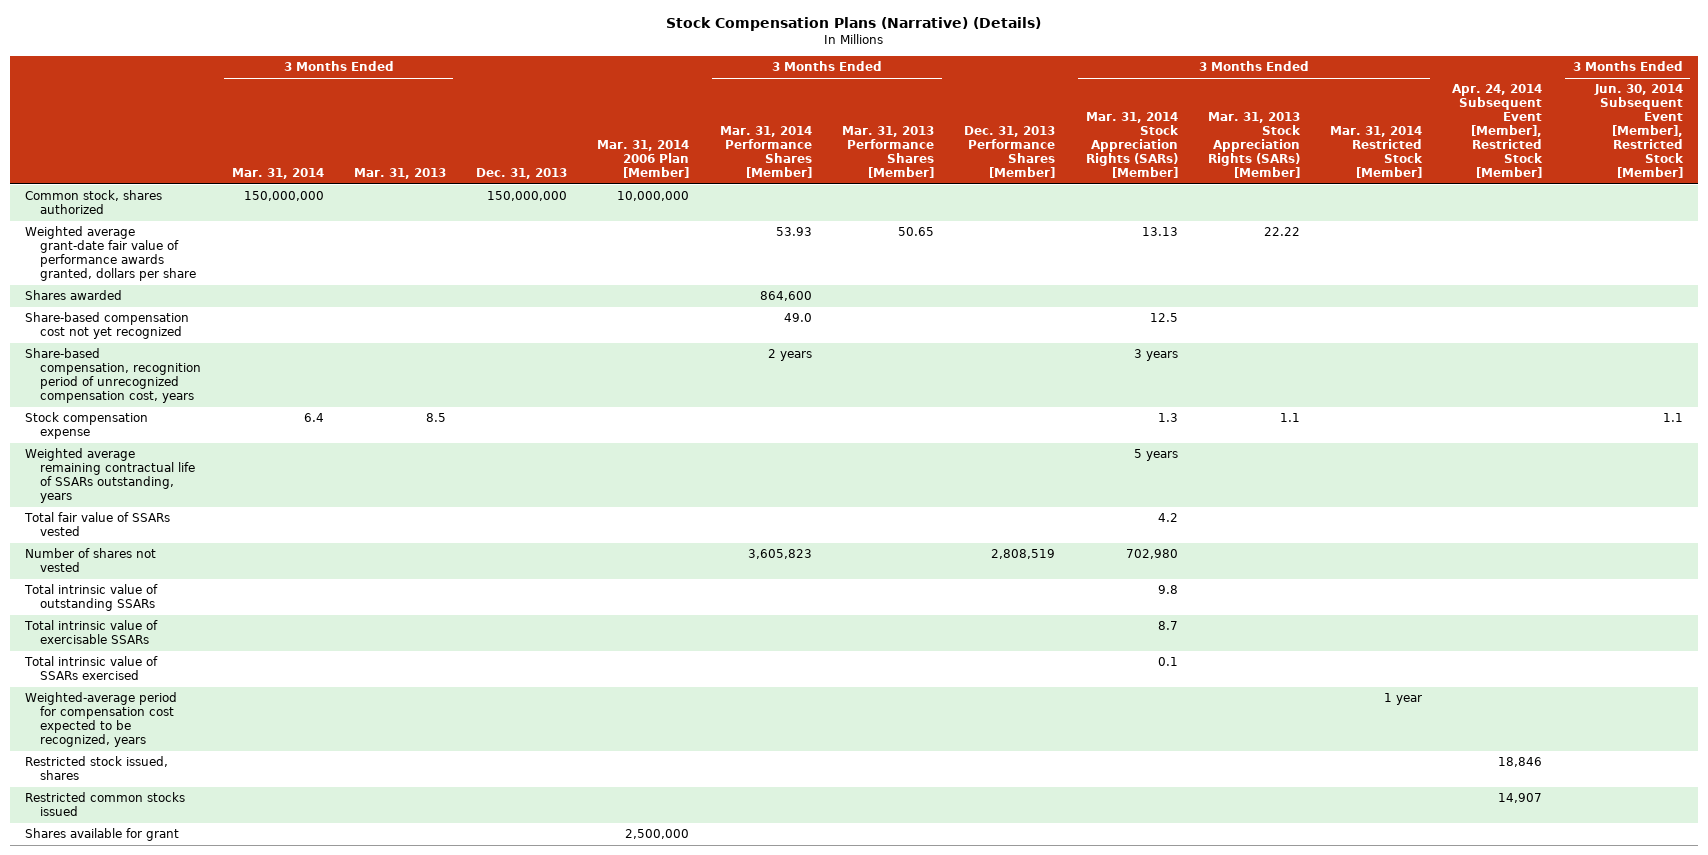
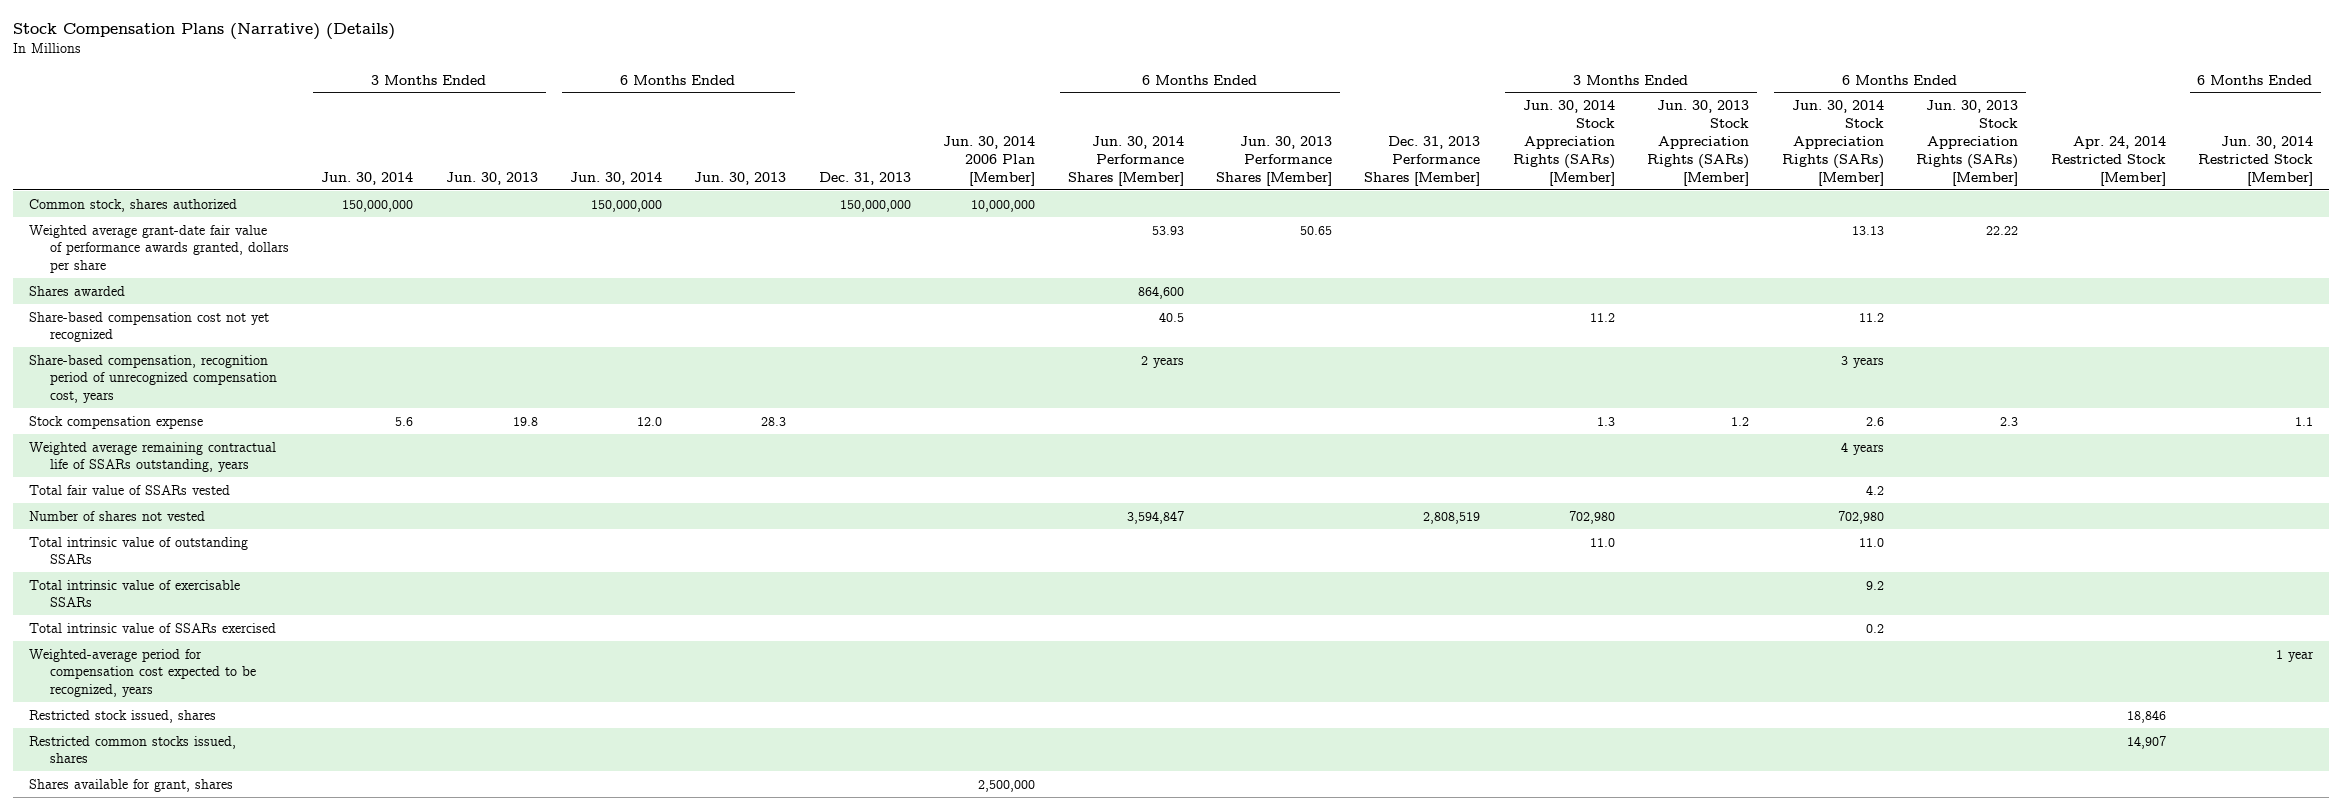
- | 3 Months Ended Mar. 31, 2014 | 3 Months Ended Mar. 31, 2013 | Dec. 31, 2013 | Mar. 31, 2014 2006 Plan [Member] | 3 Months Ended Mar. 31, 2014 Performance Shares [Member] | 3 Months Ended Mar. 31, 2013 Performance Shares [Member] | Dec. 31, 2013 Performance Shares [Member] | 3 Months Ended Mar. 31, 2014 Stock Appreciation Rights (SARs) [Member] | 3 Months Ended Mar. 31, 2013 Stock Appreciation Rights (SARs) [Member] | 3 Months Ended Mar. 31, 2014 Restricted Stock [Member] | Apr. 24, 2014 Subsequent Event [Member], Restricted Stock [Member] | 3 Months Ended Jun. 30, 2014 Subsequent Event [Member], Restricted Stock [Member]
+ | 3 Months Ended Jun. 30, 2014 | 3 Months Ended Jun. 30, 2013 | 6 Months Ended Jun. 30, 2014 | 6 Months Ended Jun. 30, 2013 | Dec. 31, 2013 | Jun. 30, 2014 2006 Plan [Member] | 6 Months Ended Jun. 30, 2014 Performance Shares [Member] | 6 Months Ended Jun. 30, 2013 Performance Shares [Member] | Dec. 31, 2013 Performance Shares [Member] | 3 Months Ended Jun. 30, 2014 Stock Appreciation Rights (SARs) [Member] | 3 Months Ended Jun. 30, 2013 Stock Appreciation Rights (SARs) [Member] | 6 Months Ended Jun. 30, 2014 Stock Appreciation Rights (SARs) [Member] | 6 Months Ended Jun. 30, 2013 Stock Appreciation Rights (SARs) [Member] | Apr. 24, 2014 Restricted Stock [Member] | 6 Months Ended Jun. 30, 2014 Restricted Stock [Member]
- Restricted common stocks issued | | | | | | | | | | | 14,907 |
- Shares available for grant | | | | 2,500,000 | | | | | | | |
+ Restricted common stocks issued, shares | | | | | | | | | | | | | | 14,907 |
+ Shares available for grant, shares | | | | | | 2,500,000 | | | | | | | | |

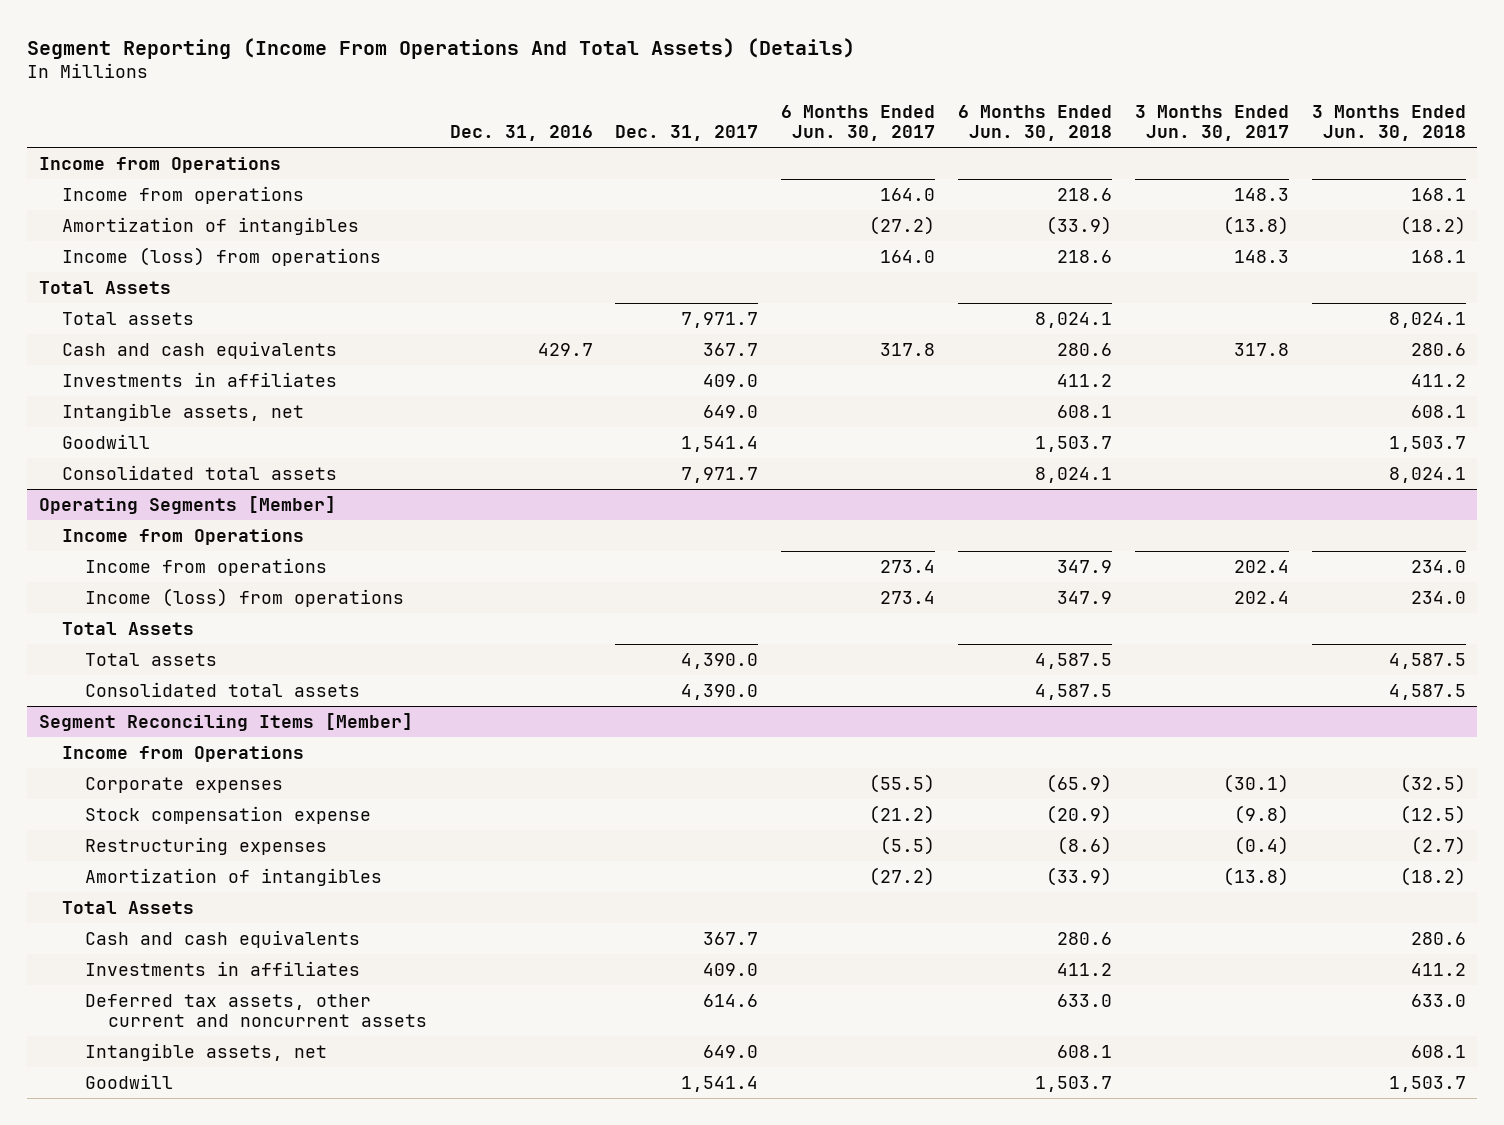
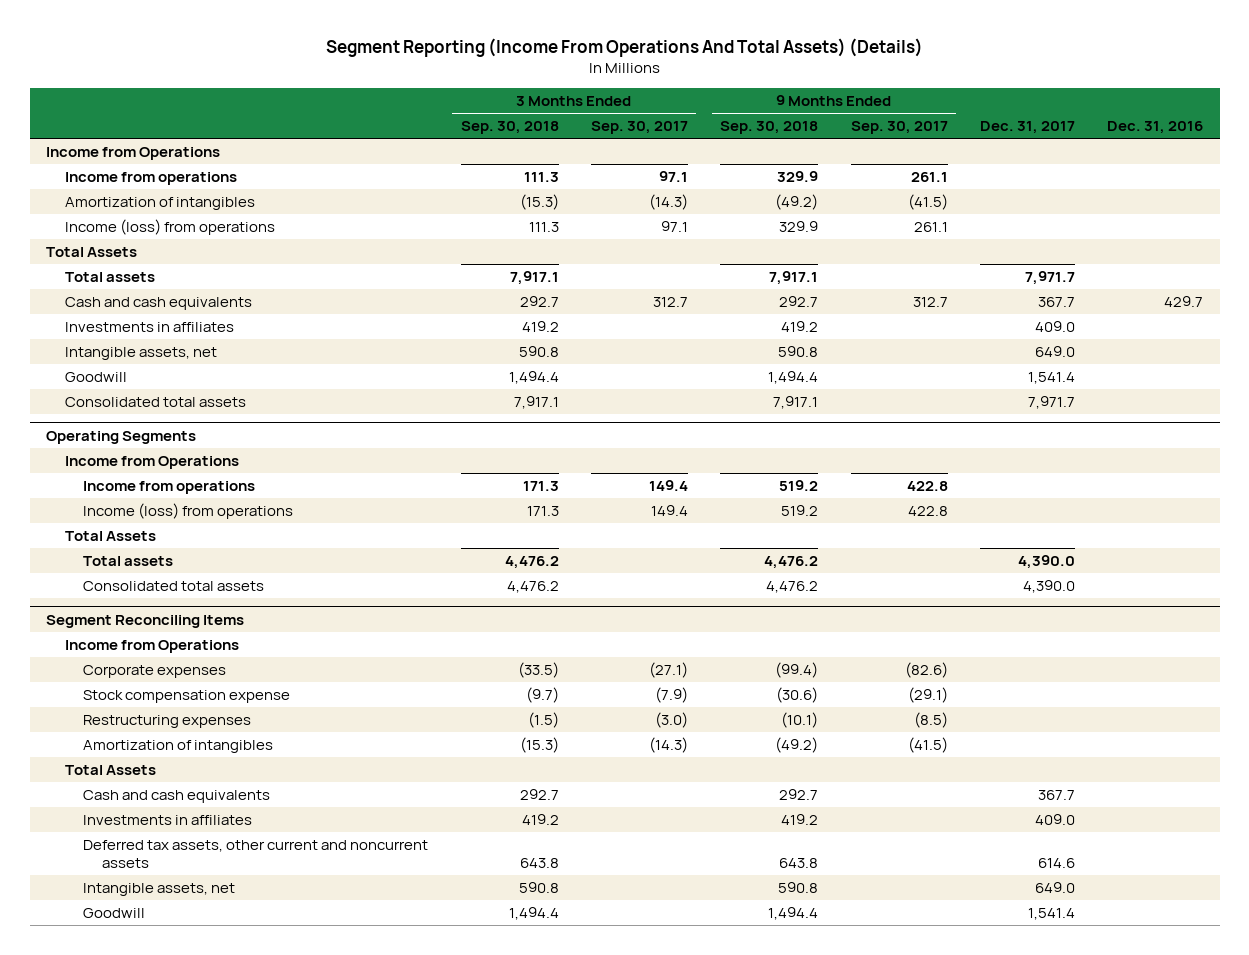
- | Dec. 31, 2016 | Dec. 31, 2017 | 6 Months Ended Jun. 30, 2017 | 6 Months Ended Jun. 30, 2018 | 3 Months Ended Jun. 30, 2017 | 3 Months Ended Jun. 30, 2018
+ | 3 Months Ended Sep. 30, 2018 | 3 Months Ended Sep. 30, 2017 | 9 Months Ended Sep. 30, 2018 | 9 Months Ended Sep. 30, 2017 | Dec. 31, 2017 | Dec. 31, 2016
- Operating Segments [Member]
+ Operating Segments
- Segment Reconciling Items [Member]
+ Segment Reconciling Items

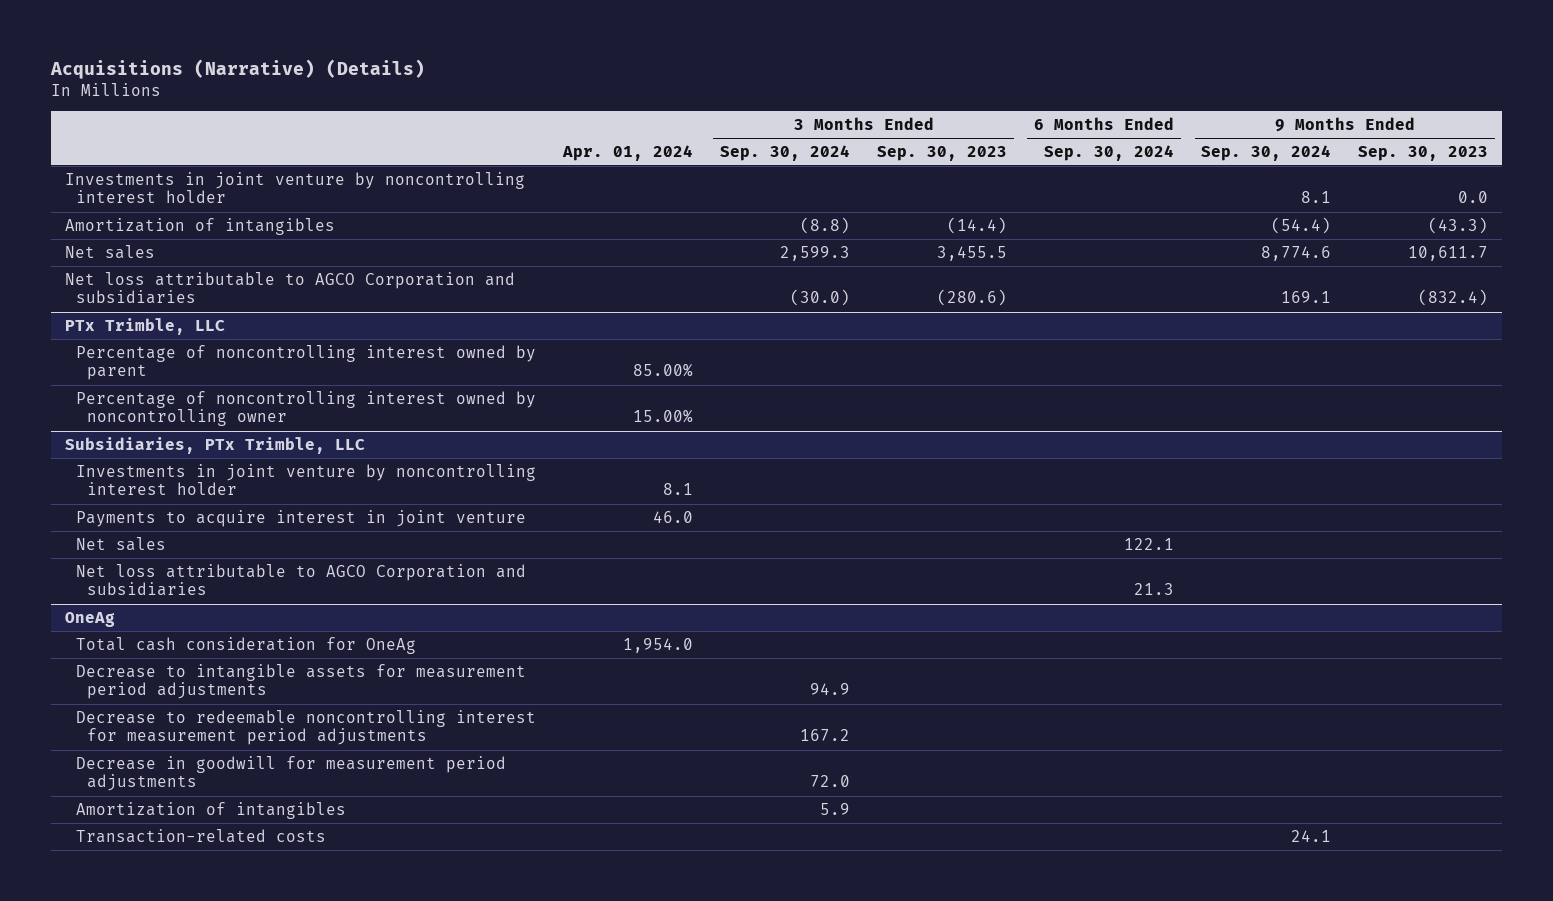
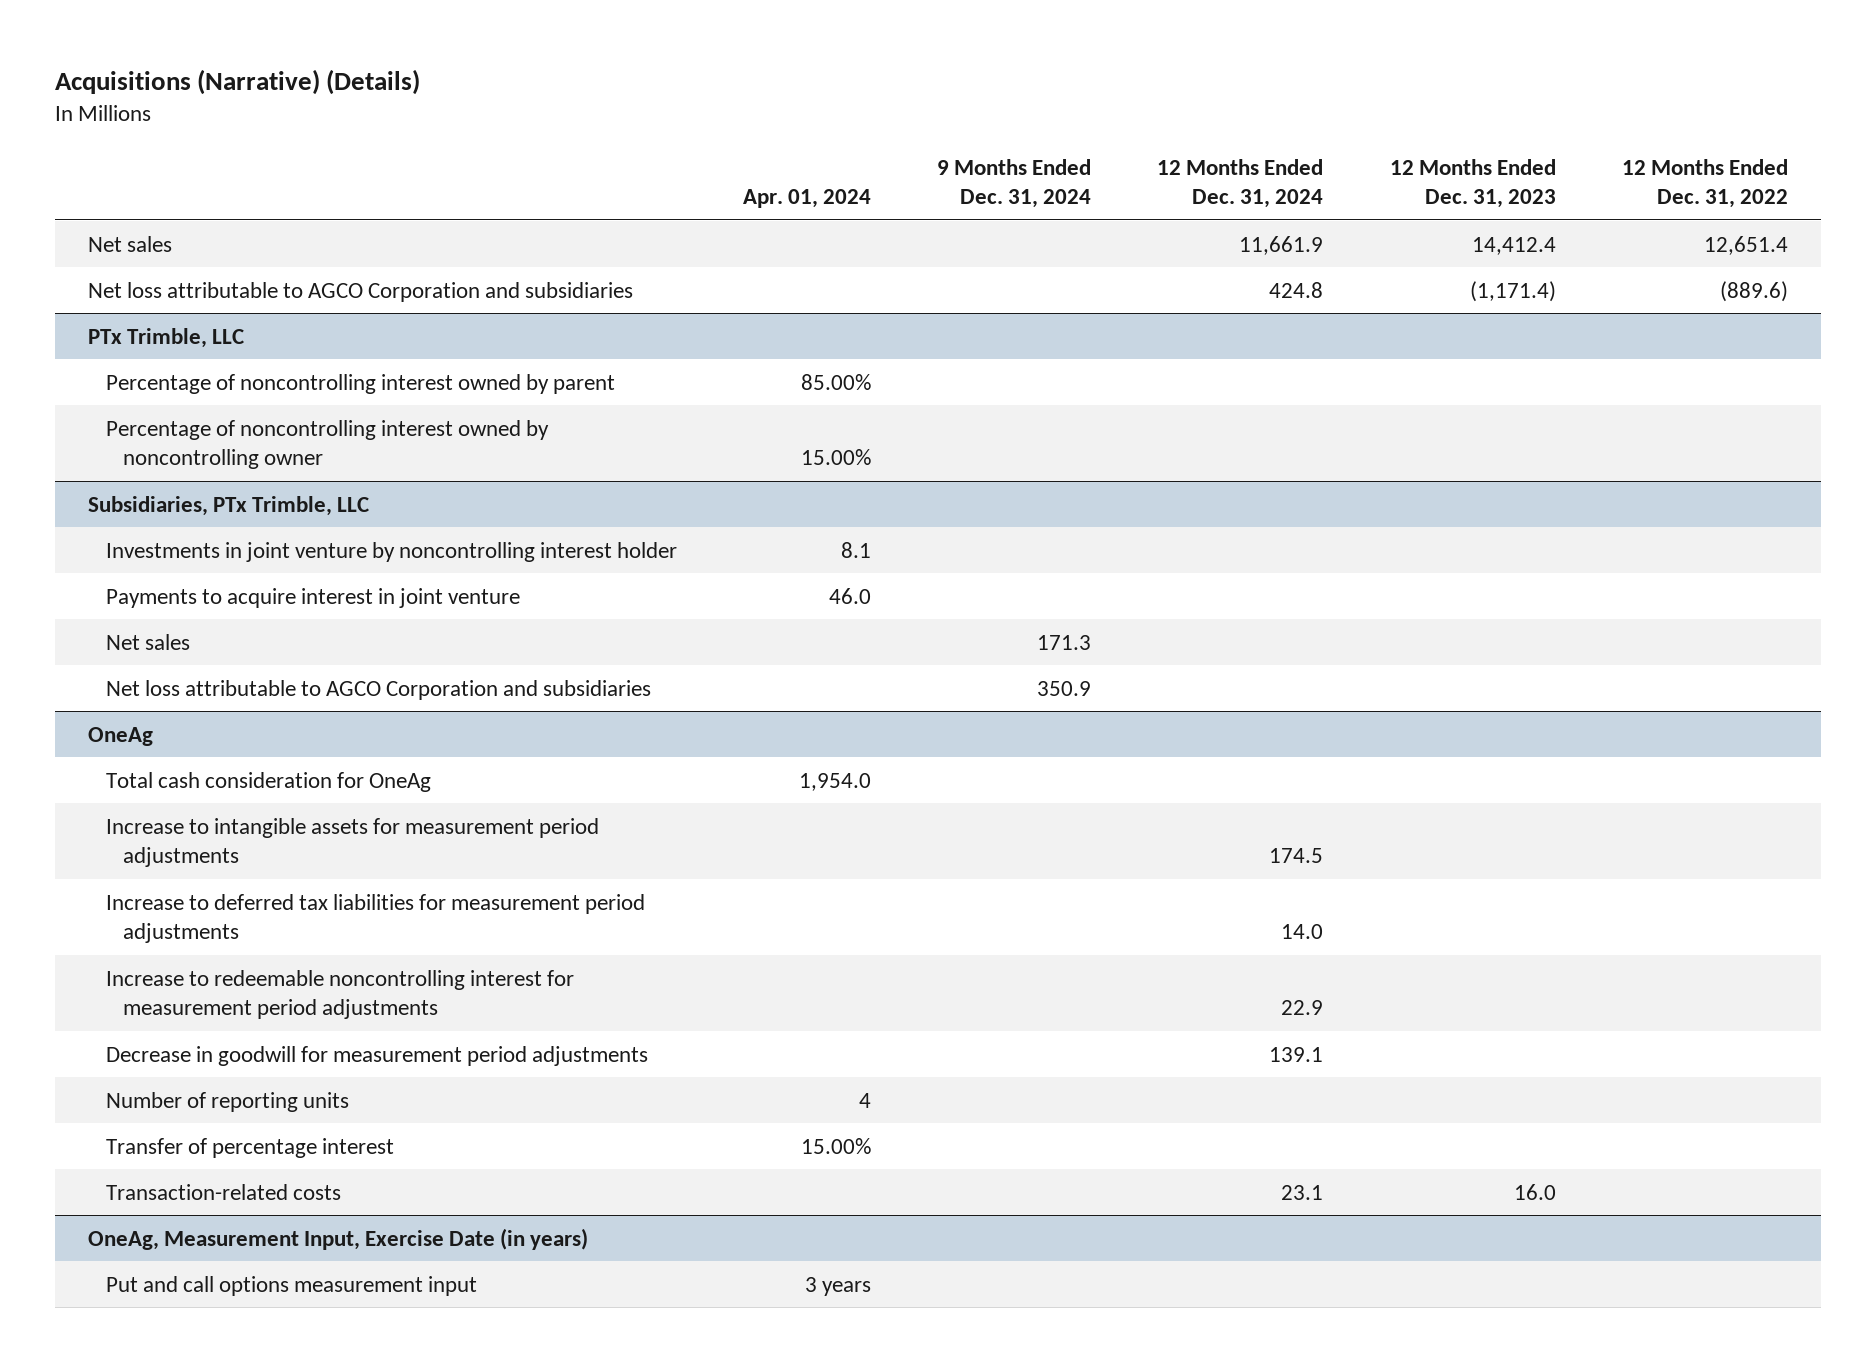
- | Apr. 01, 2024 | 3 Months Ended Sep. 30, 2024 | 3 Months Ended Sep. 30, 2023 | 6 Months Ended Sep. 30, 2024 | 9 Months Ended Sep. 30, 2024 | 9 Months Ended Sep. 30, 2023
+ | Apr. 01, 2024 | 9 Months Ended Dec. 31, 2024 | 12 Months Ended Dec. 31, 2024 | 12 Months Ended Dec. 31, 2023 | 12 Months Ended Dec. 31, 2022
- Investments in joint venture by noncontrolling interest holder | | | | | 8.1 | 0.0
- Amortization of intangibles | | (8.8) | (14.4) | | (54.4) | (43.3)
@ OneAg
- Decrease to intangible assets for measurement period adjustments | | 94.9 | | | |
- Decrease to redeemable noncontrolling interest for measurement period adjustments | | 167.2 | | | |
+ Increase to intangible assets for measurement period adjustments | | | 174.5 | |
+ Increase to deferred tax liabilities for measurement period adjustments | | | 14.0 | |
+ Increase to redeemable noncontrolling interest for measurement period adjustments | | | 22.9 | |
- Amortization of intangibles | | 5.9 | | | |
+ Number of reporting units | 4 | | | |
+ Transfer of percentage interest | 15.00% | | | |
+ OneAg, Measurement Input, Exercise Date (in years)
+ Put and call options measurement input | 3 years | | | |

